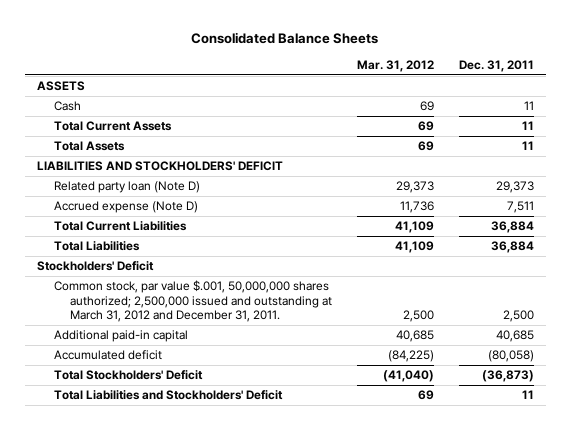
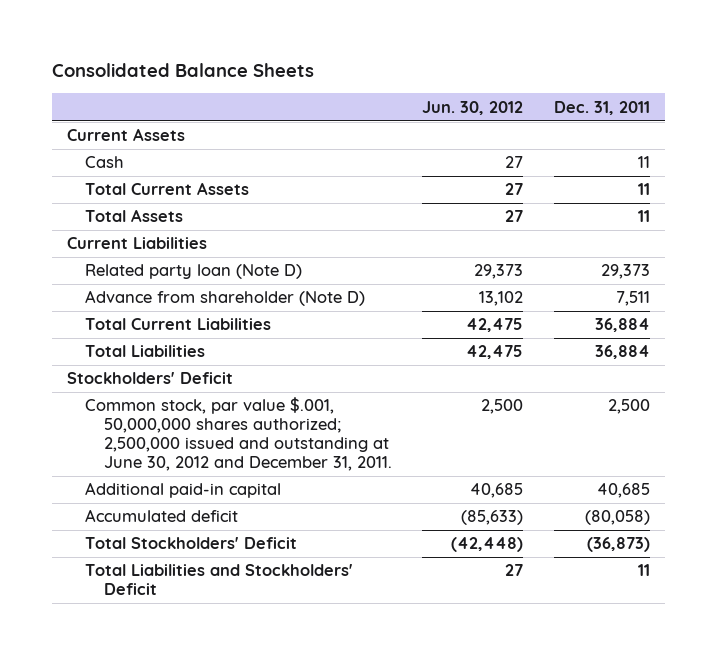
- | Mar. 31, 2012 | Dec. 31, 2011
+ | Jun. 30, 2012 | Dec. 31, 2011
- ASSETS
+ Current Assets
- LIABILITIES AND STOCKHOLDERS' DEFICIT
+ Current Liabilities
- Accrued expense (Note D) | 11,736 | 7,511
+ Advance from shareholder (Note D) | 13,102 | 7,511
- Common stock, par value $.001, 50,000,000 shares authorized; 2,500,000 issued and outstanding at March 31, 2012 and December 31, 2011. | 2,500 | 2,500
+ Common stock, par value $.001, 50,000,000 shares authorized; 2,500,000 issued and outstanding at June 30, 2012 and December 31, 2011. | 2,500 | 2,500

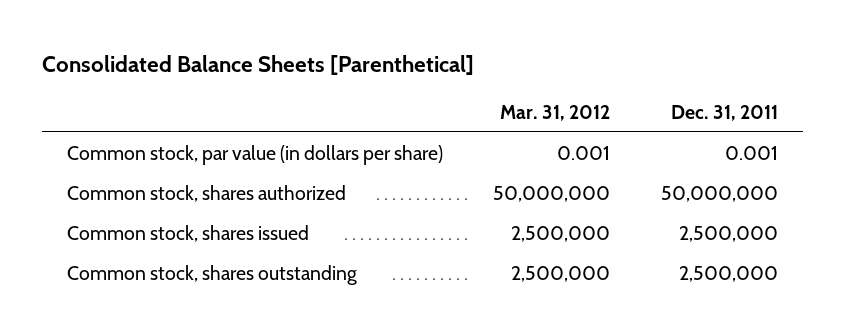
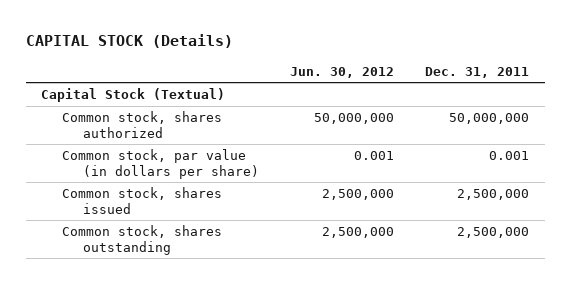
- Consolidated Balance Sheets [Parenthetical]
+ CAPITAL STOCK (Details)
- | Mar. 31, 2012 | Dec. 31, 2011
+ | Jun. 30, 2012 | Dec. 31, 2011
+ Capital Stock (Textual)
moved down: Common stock, par value (in dollars per share) | 0.001 | 0.001

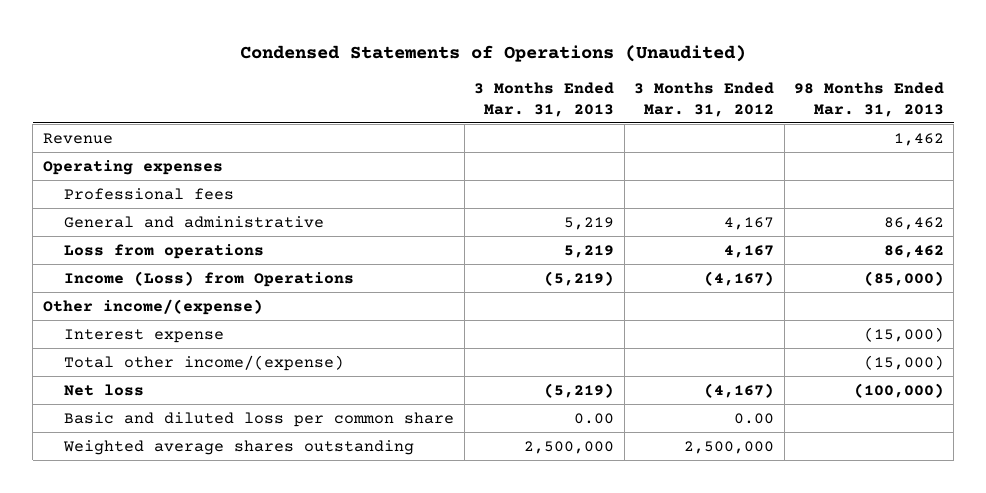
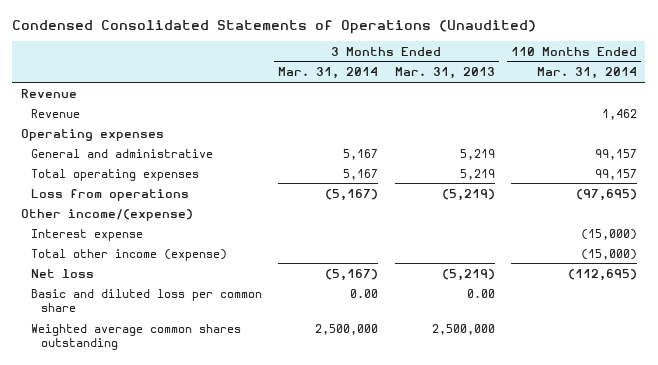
- Condensed Statements of Operations (Unaudited)
+ Condensed Consolidated Statements of Operations (Unaudited)
- | 3 Months Ended Mar. 31, 2013 | 3 Months Ended Mar. 31, 2012 | 98 Months Ended Mar. 31, 2013
+ | 3 Months Ended Mar. 31, 2014 | 3 Months Ended Mar. 31, 2013 | 110 Months Ended Mar. 31, 2014
+ Revenue | | | 1,462
- Professional fees
- Loss from operations | 5,219 | 4,167 | 86,462
- Income (Loss) from Operations | (5,219) | (4,167) | (85,000)
+ Total operating expenses | 5,167 | 5,219 | 99,157
+ Loss from operations | (5,167) | (5,219) | (97,695)
- Total other income/(expense) | | | (15,000)
+ Total other income (expense) | | | (15,000)
- Weighted average shares outstanding | 2,500,000 | 2,500,000 |
+ Weighted average common shares outstanding | 2,500,000 | 2,500,000 |

